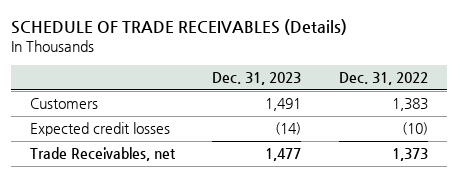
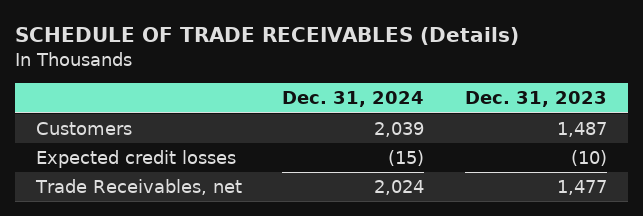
- | Dec. 31, 2023 | Dec. 31, 2022
+ | Dec. 31, 2024 | Dec. 31, 2023
- Customers | 1,491 | 1,383
- Expected credit losses | (14) | (10)
+ Customers | 2,039 | 1,487
+ Expected credit losses | (15) | (10)

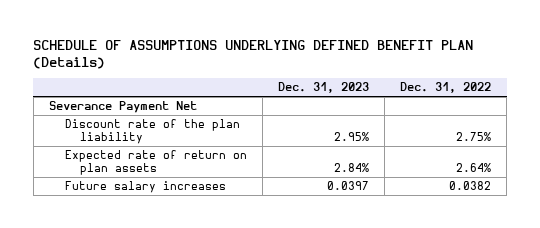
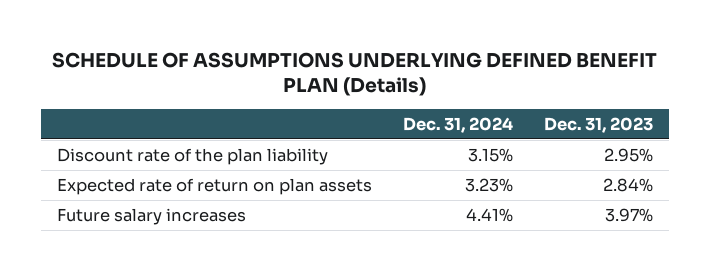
- | Dec. 31, 2023 | Dec. 31, 2022
+ | Dec. 31, 2024 | Dec. 31, 2023
- Severance Payment Net
- Future salary increases | 0.0397 | 0.0382
+ Future salary increases | 4.41% | 3.97%

